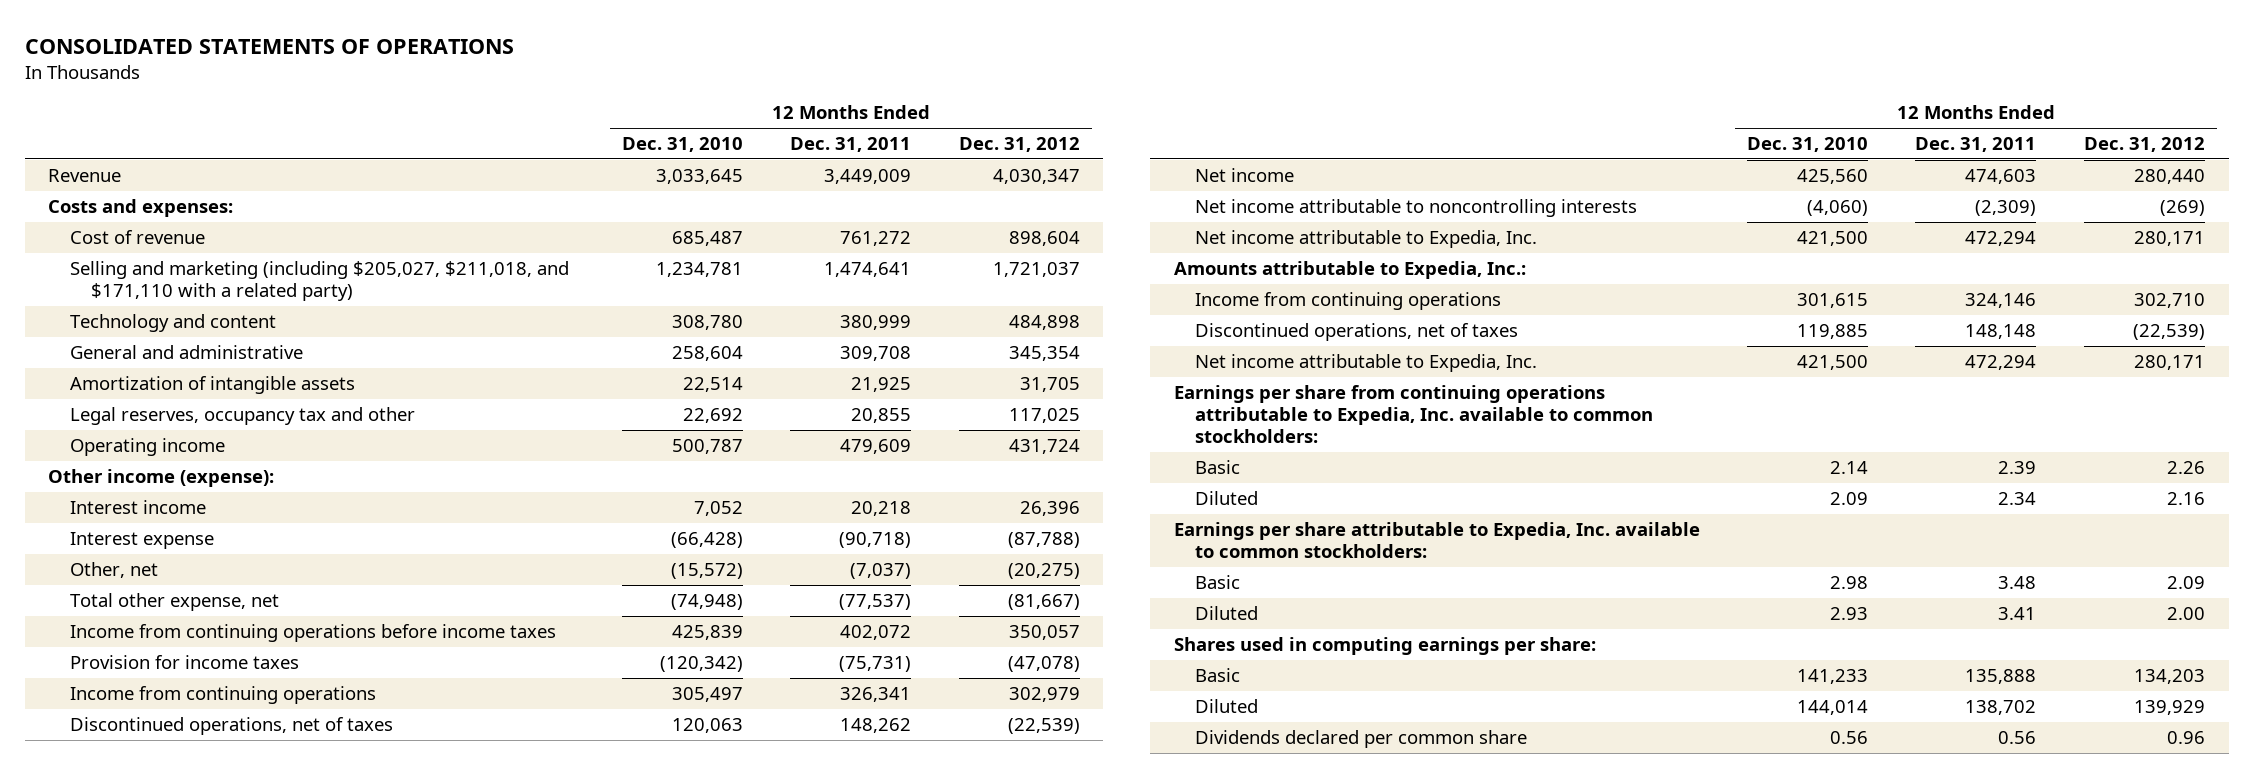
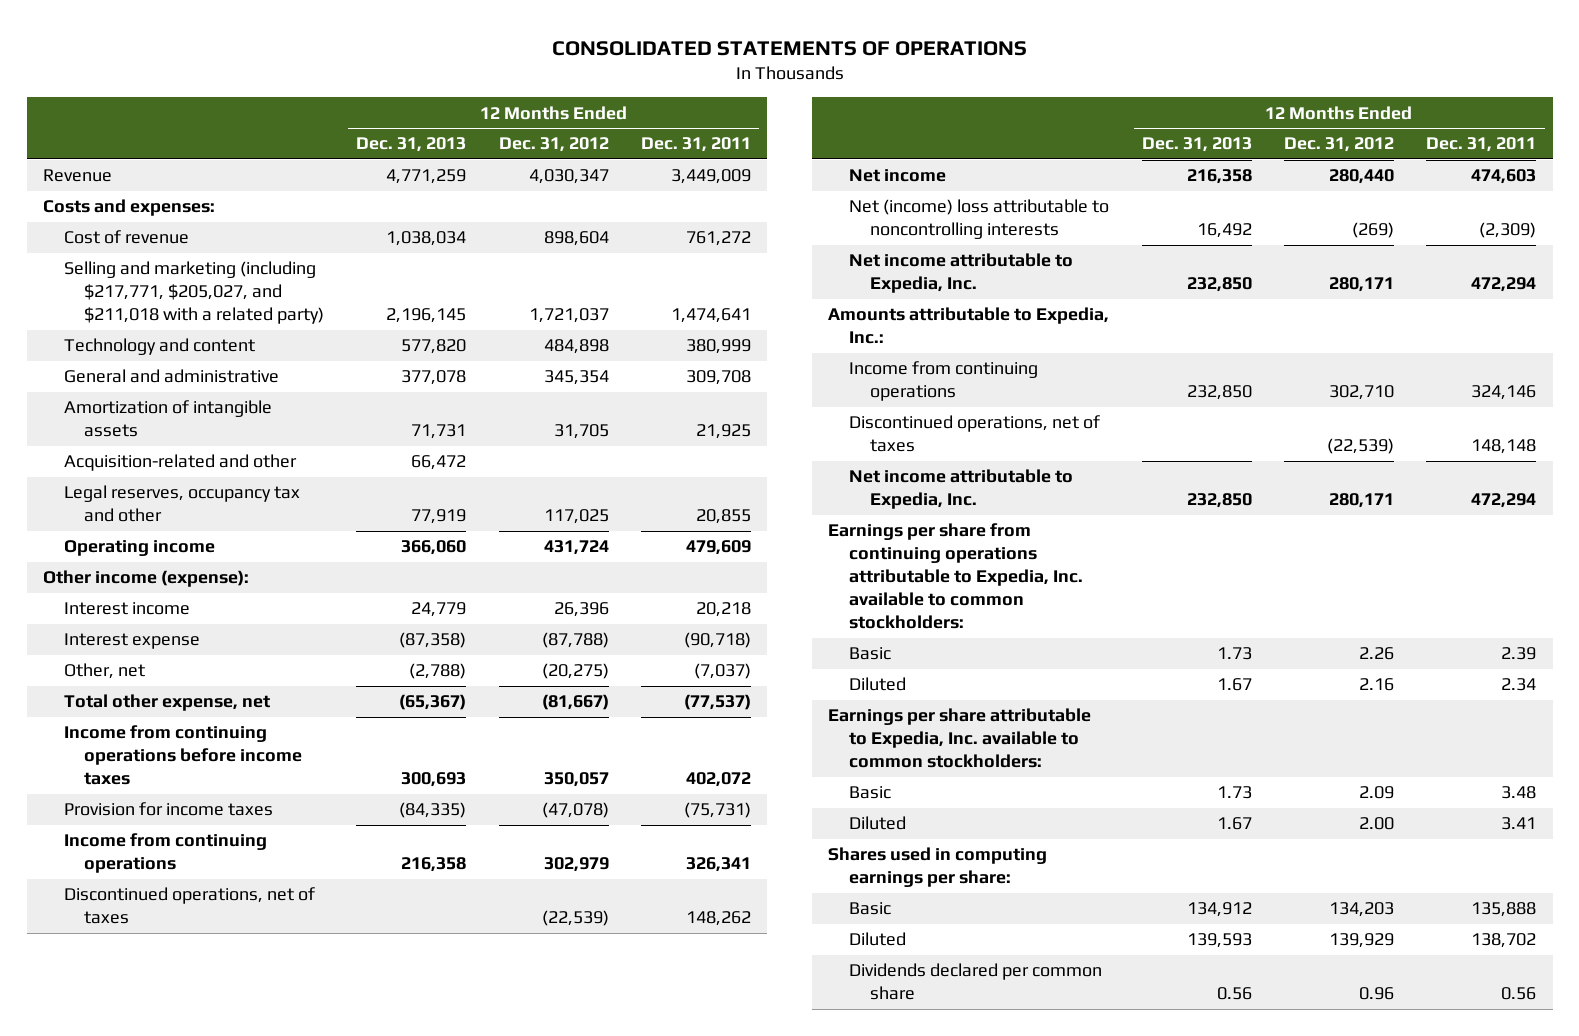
- | 12 Months Ended Dec. 31, 2010 | 12 Months Ended Dec. 31, 2011 | 12 Months Ended Dec. 31, 2012
+ | 12 Months Ended Dec. 31, 2013 | 12 Months Ended Dec. 31, 2012 | 12 Months Ended Dec. 31, 2011
- Selling and marketing (including $205,027, $211,018, and $171,110 with a related party) | 1,234,781 | 1,474,641 | 1,721,037
+ Selling and marketing (including $217,771, $205,027, and $211,018 with a related party) | 2,196,145 | 1,721,037 | 1,474,641
+ Acquisition-related and other | 66,472 | |
- Net income attributable to noncontrolling interests | (4,060) | (2,309) | (269)
+ Net (income) loss attributable to noncontrolling interests | 16,492 | (269) | (2,309)

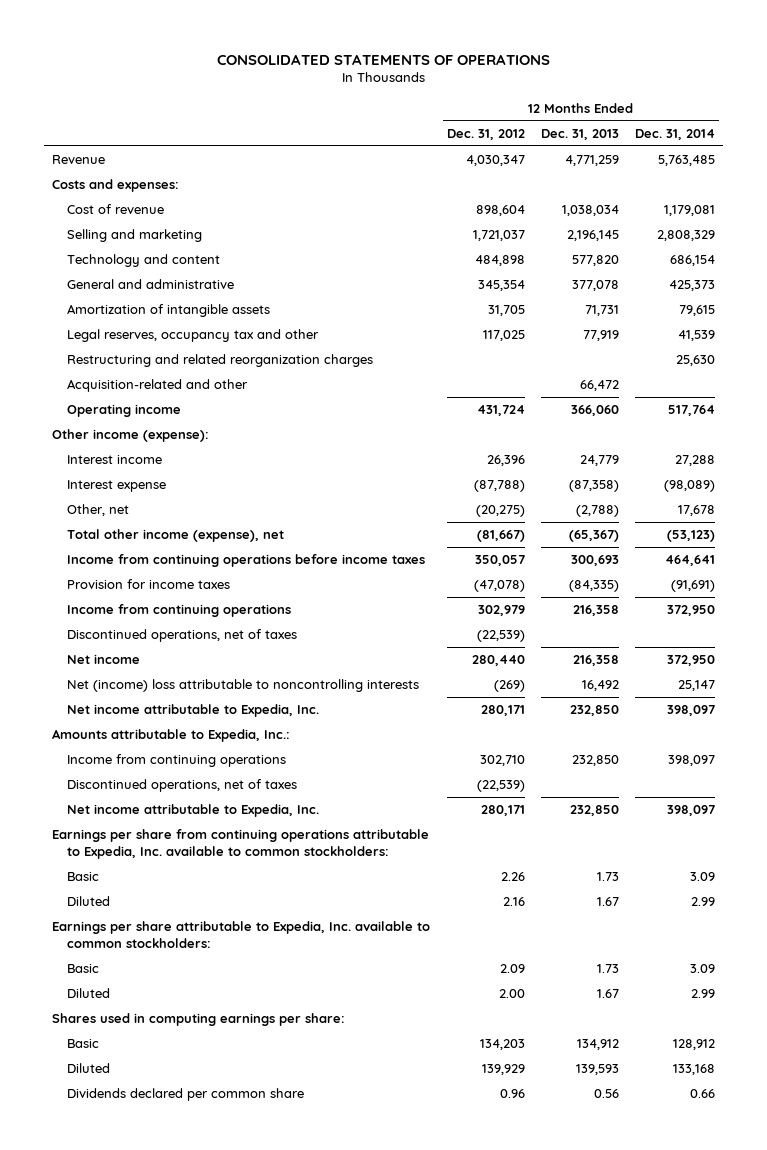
- | 12 Months Ended Dec. 31, 2013 | 12 Months Ended Dec. 31, 2012 | 12 Months Ended Dec. 31, 2011
+ | 12 Months Ended Dec. 31, 2012 | 12 Months Ended Dec. 31, 2013 | 12 Months Ended Dec. 31, 2014
- Selling and marketing (including $217,771, $205,027, and $211,018 with a related party) | 2,196,145 | 1,721,037 | 1,474,641
+ Selling and marketing | 1,721,037 | 2,196,145 | 2,808,329
+ Restructuring and related reorganization charges | | | 25,630
moved down: Acquisition-related and other | | 66,472 |
- Total other expense, net | (65,367) | (81,667) | (77,537)
+ Total other income (expense), net | (81,667) | (65,367) | (53,123)

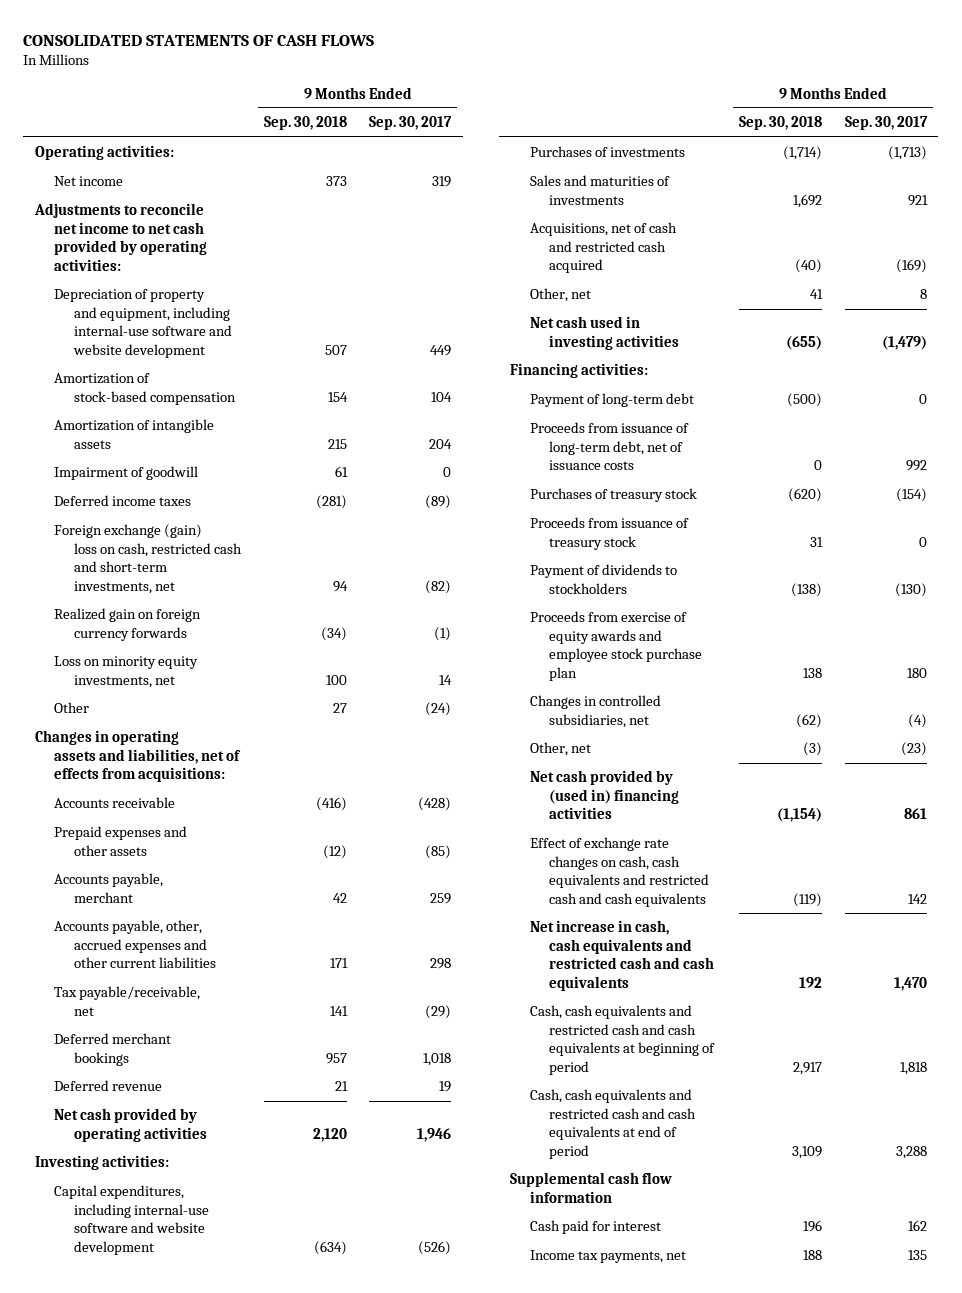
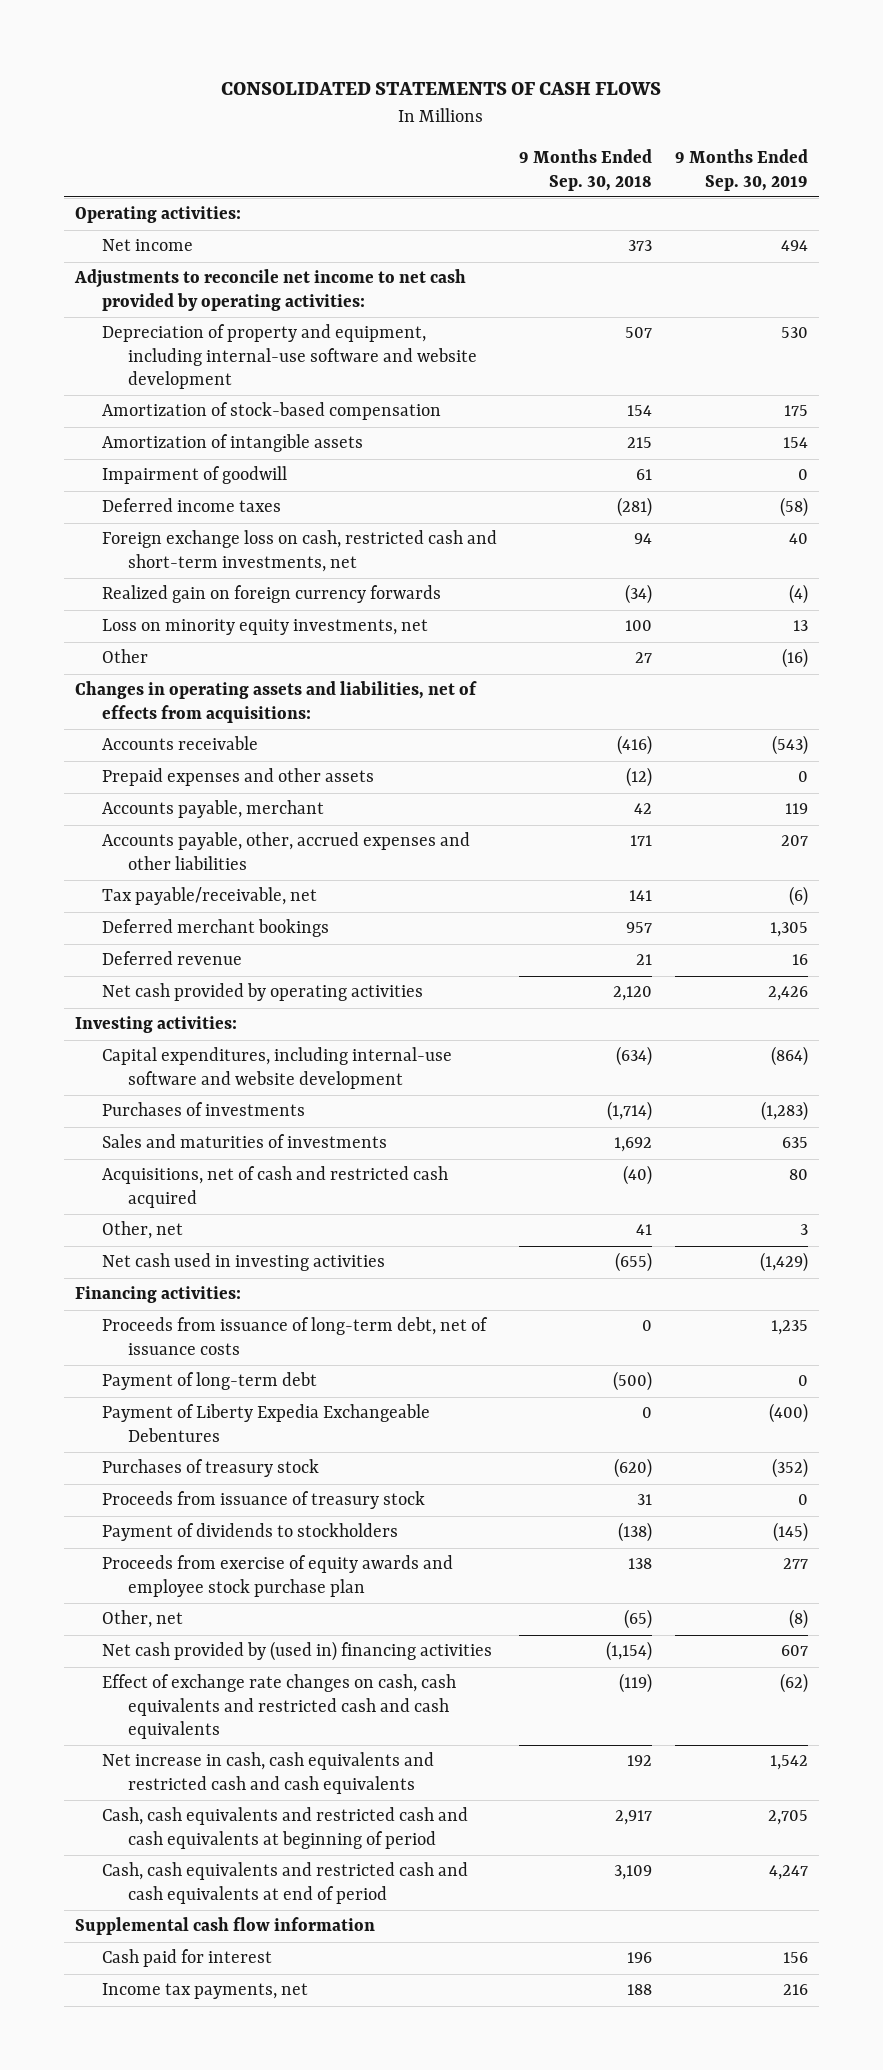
- | 9 Months Ended Sep. 30, 2018 | 9 Months Ended Sep. 30, 2017
+ | 9 Months Ended Sep. 30, 2018 | 9 Months Ended Sep. 30, 2019
- Foreign exchange (gain) loss on cash, restricted cash and short-term investments, net | 94 | (82)
+ Foreign exchange loss on cash, restricted cash and short-term investments, net | 94 | 40
- Accounts payable, other, accrued expenses and other current liabilities | 171 | 298
+ Accounts payable, other, accrued expenses and other liabilities | 171 | 207
moved down: Payment of long-term debt | (500) | 0
+ Payment of Liberty Expedia Exchangeable Debentures | 0 | (400)
- Changes in controlled subsidiaries, net | (62) | (4)
- Other, net | (3) | (23)
+ Other, net | (65) | (8)

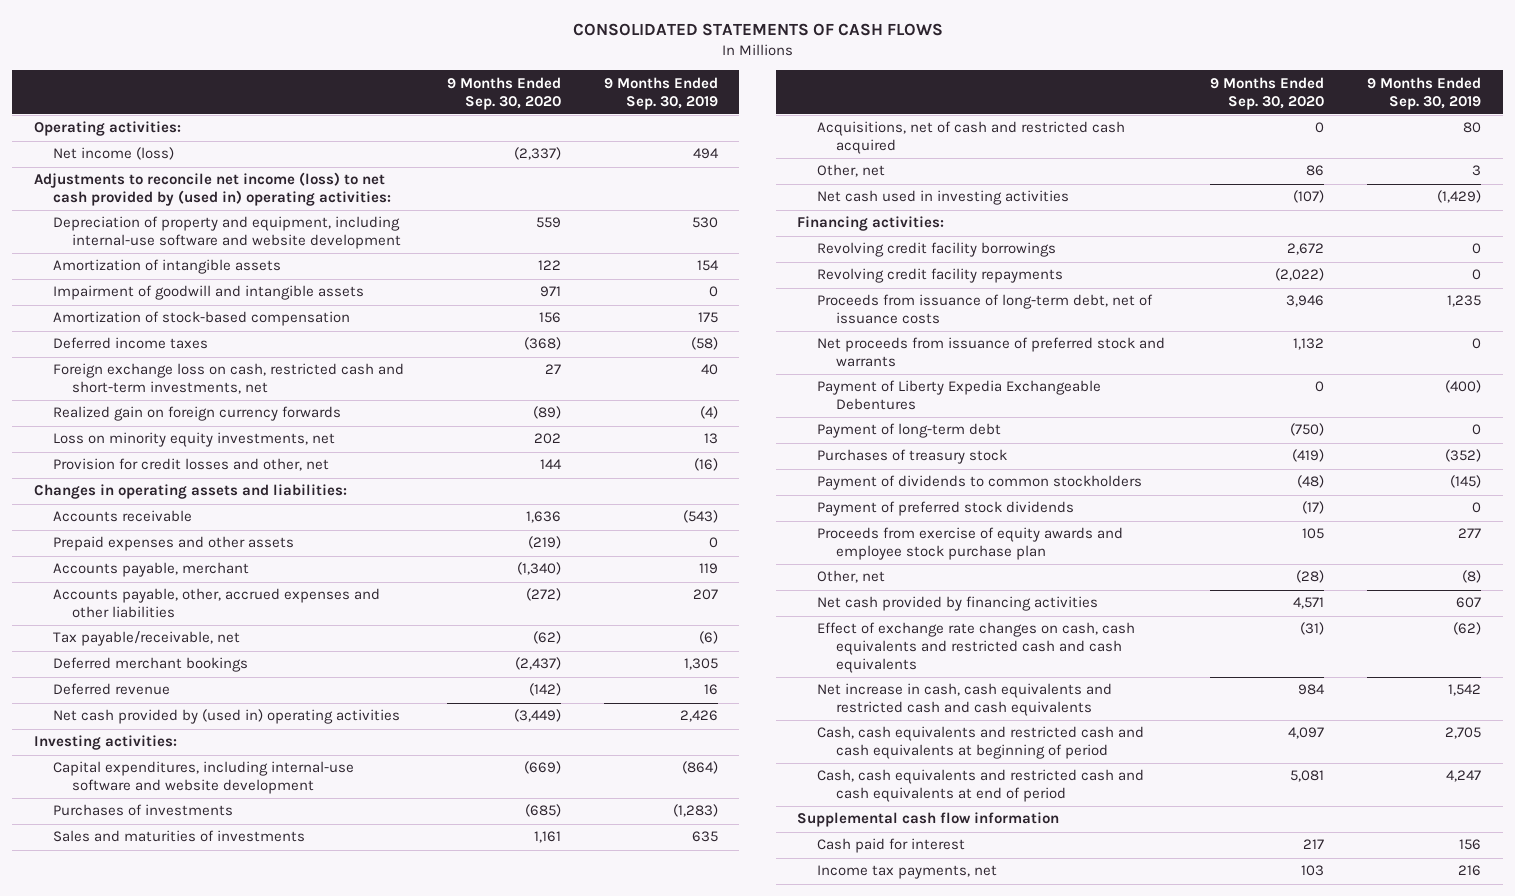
- | 9 Months Ended Sep. 30, 2018 | 9 Months Ended Sep. 30, 2019
+ | 9 Months Ended Sep. 30, 2020 | 9 Months Ended Sep. 30, 2019
- Net income | 373 | 494
- Adjustments to reconcile net income to net cash provided by operating activities:
+ Net income (loss) | (2,337) | 494
+ Adjustments to reconcile net income (loss) to net cash provided by (used in) operating activities:
- Impairment of goodwill | 61 | 0
+ Impairment of goodwill and intangible assets | 971 | 0
moved down: Amortization of stock-based compensation | 156 | 175
- Other | 27 | (16)
- Changes in operating assets and liabilities, net of effects from acquisitions:
+ Provision for credit losses and other, net | 144 | (16)
+ Changes in operating assets and liabilities:
- Net cash provided by operating activities | 2,120 | 2,426
+ Net cash provided by (used in) operating activities | (3,449) | 2,426
+ Revolving credit facility borrowings | 2,672 | 0
+ Revolving credit facility repayments | (2,022) | 0
+ Net proceeds from issuance of preferred stock and warrants | 1,132 | 0
moved down: Payment of long-term debt | (750) | 0
- Proceeds from issuance of treasury stock | 31 | 0
- Payment of dividends to stockholders | (138) | (145)
+ Payment of dividends to common stockholders | (48) | (145)
+ Payment of preferred stock dividends | (17) | 0
- Net cash provided by (used in) financing activities | (1,154) | 607
+ Net cash provided by financing activities | 4,571 | 607

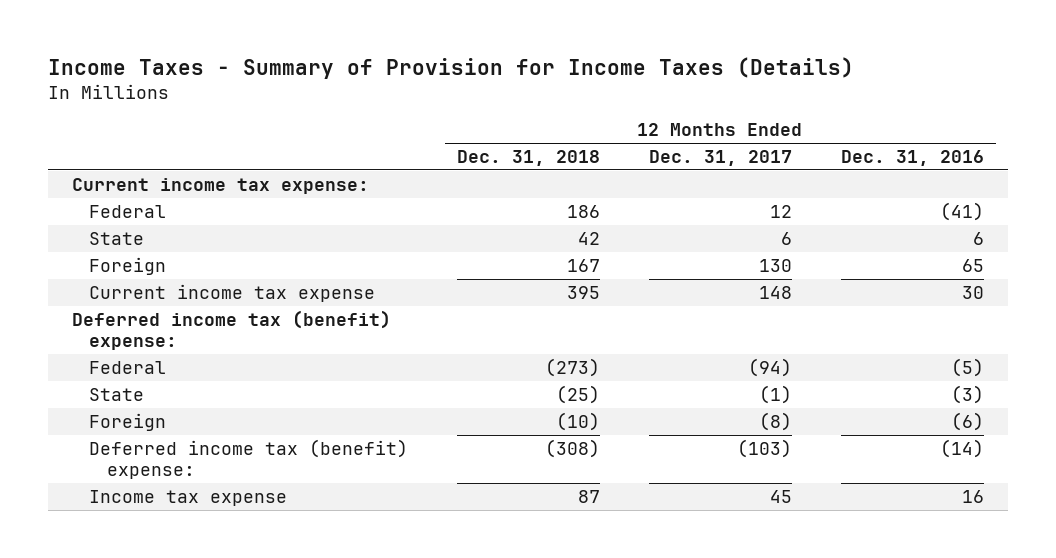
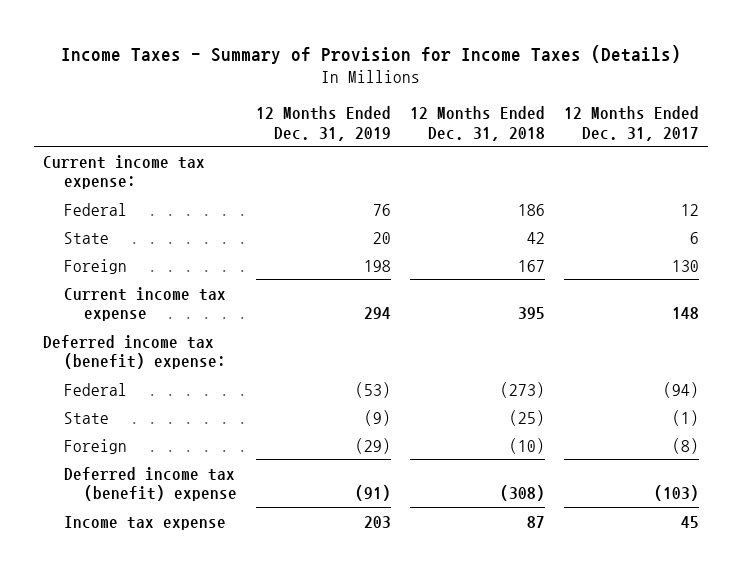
- | 12 Months Ended Dec. 31, 2018 | 12 Months Ended Dec. 31, 2017 | 12 Months Ended Dec. 31, 2016
+ | 12 Months Ended Dec. 31, 2019 | 12 Months Ended Dec. 31, 2018 | 12 Months Ended Dec. 31, 2017
- Deferred income tax (benefit) expense: | (308) | (103) | (14)
+ Deferred income tax (benefit) expense | (91) | (308) | (103)

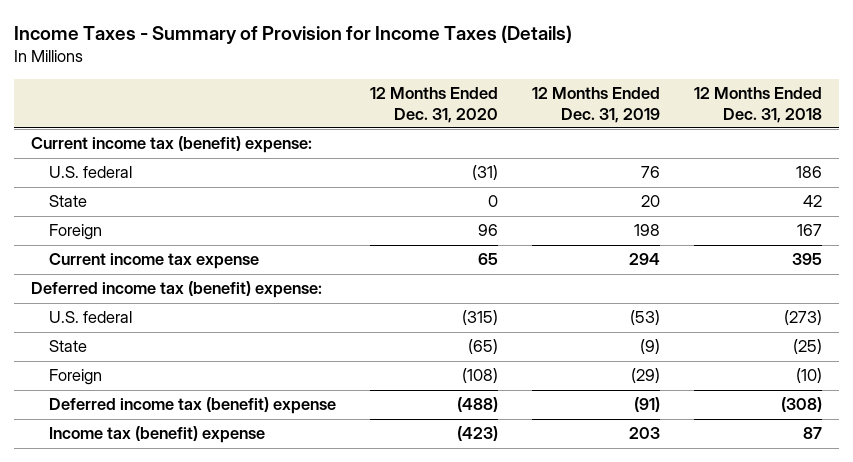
- | 12 Months Ended Dec. 31, 2019 | 12 Months Ended Dec. 31, 2018 | 12 Months Ended Dec. 31, 2017
+ | 12 Months Ended Dec. 31, 2020 | 12 Months Ended Dec. 31, 2019 | 12 Months Ended Dec. 31, 2018
- Current income tax expense:
- Federal | 76 | 186 | 12
+ Current income tax (benefit) expense:
+ U.S. federal | (31) | 76 | 186
- Federal | (53) | (273) | (94)
+ U.S. federal | (315) | (53) | (273)
- Income tax expense | 203 | 87 | 45
+ Income tax (benefit) expense | (423) | 203 | 87

